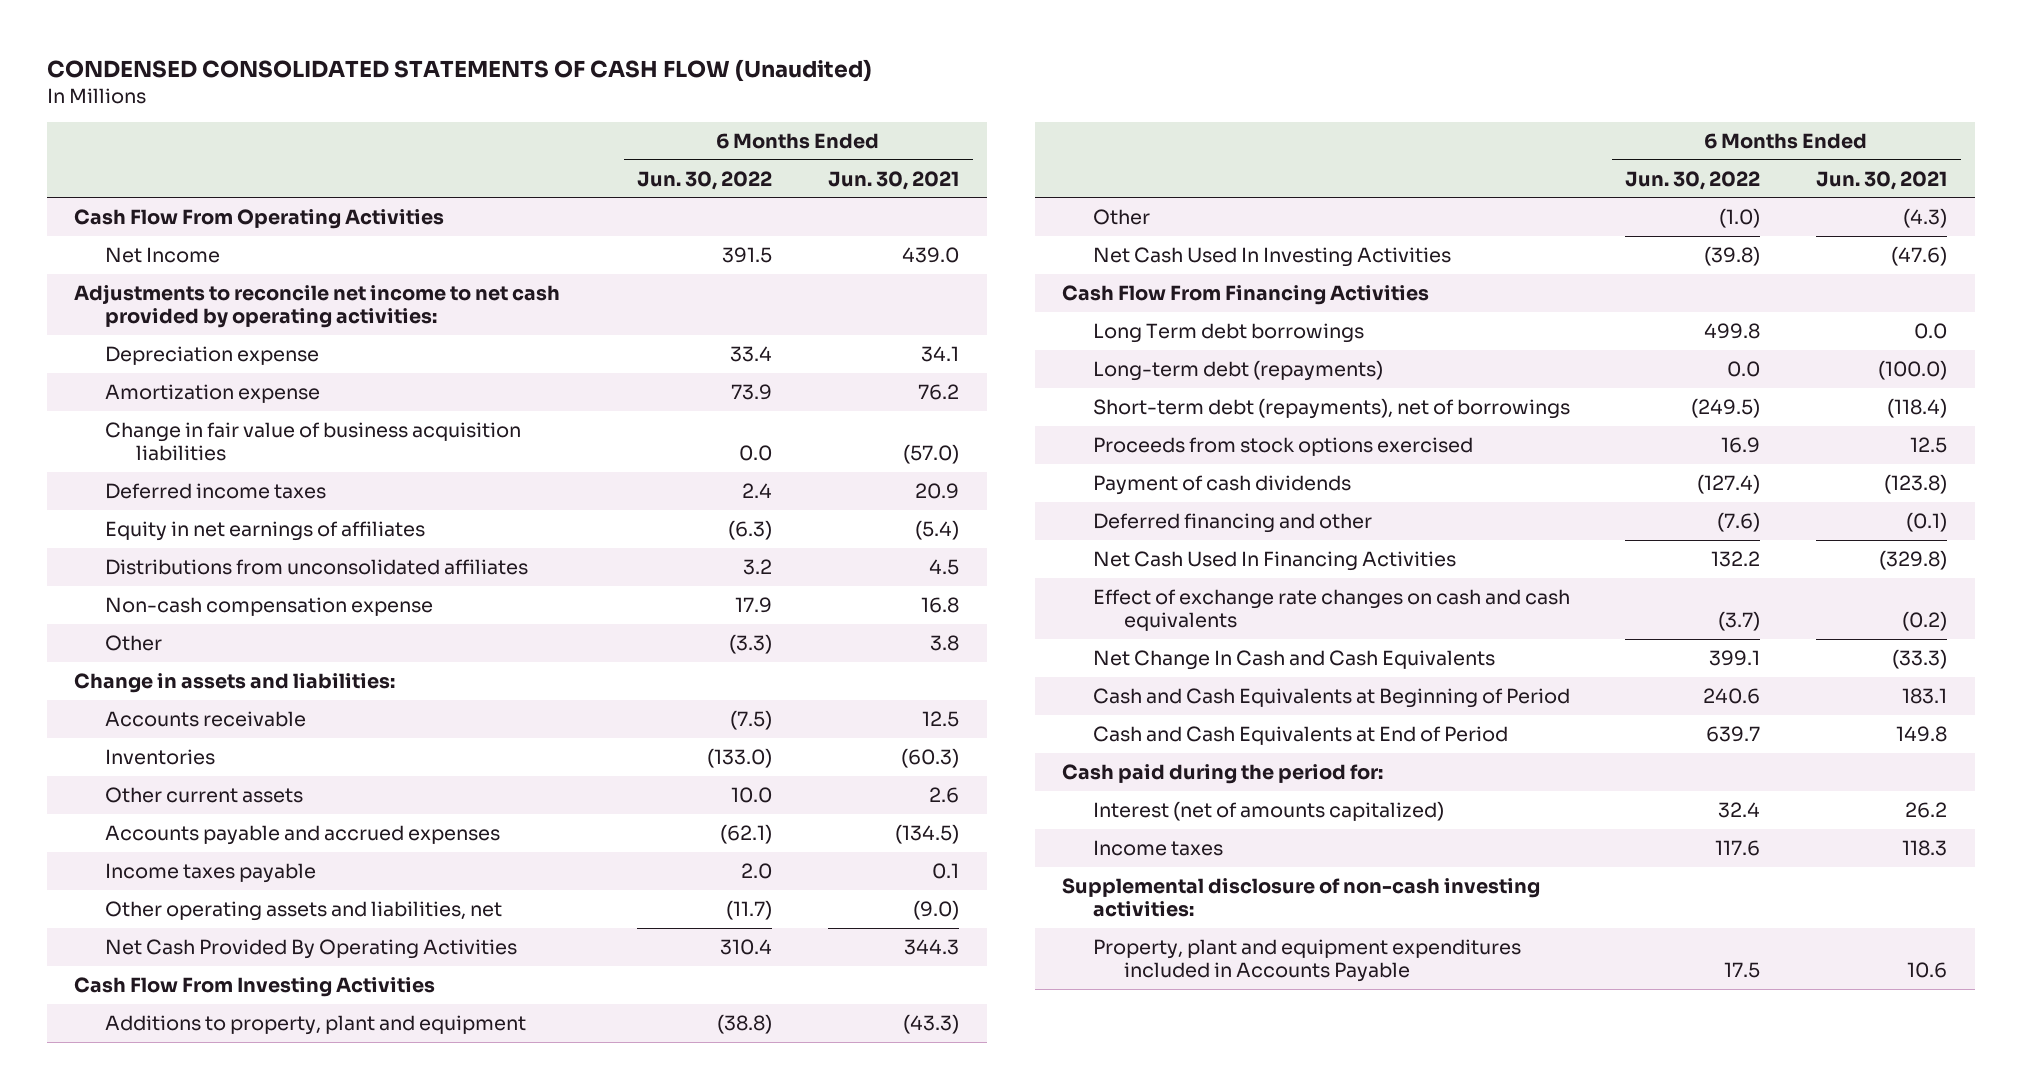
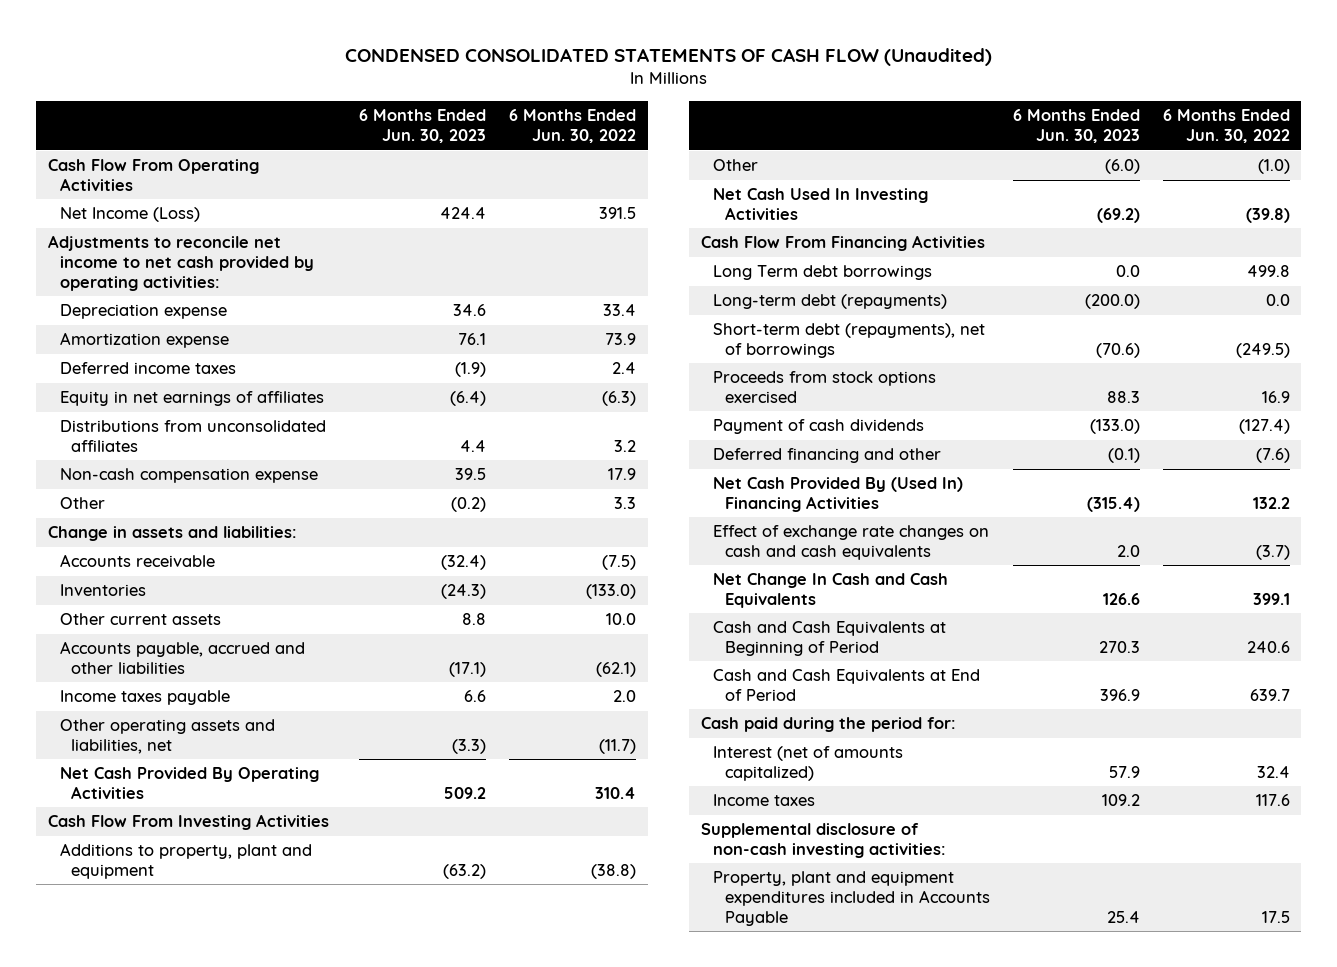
- | 6 Months Ended Jun. 30, 2022 | 6 Months Ended Jun. 30, 2021
+ | 6 Months Ended Jun. 30, 2023 | 6 Months Ended Jun. 30, 2022
- Net Income | 391.5 | 439.0
+ Net Income (Loss) | 424.4 | 391.5
- Change in fair value of business acquisition liabilities | 0.0 | (57.0)
- Other | (3.3) | 3.8
+ Other | (0.2) | 3.3
- Accounts payable and accrued expenses | (62.1) | (134.5)
+ Accounts payable, accrued and other liabilities | (17.1) | (62.1)
- Net Cash Used In Financing Activities | 132.2 | (329.8)
+ Net Cash Provided By (Used In) Financing Activities | (315.4) | 132.2

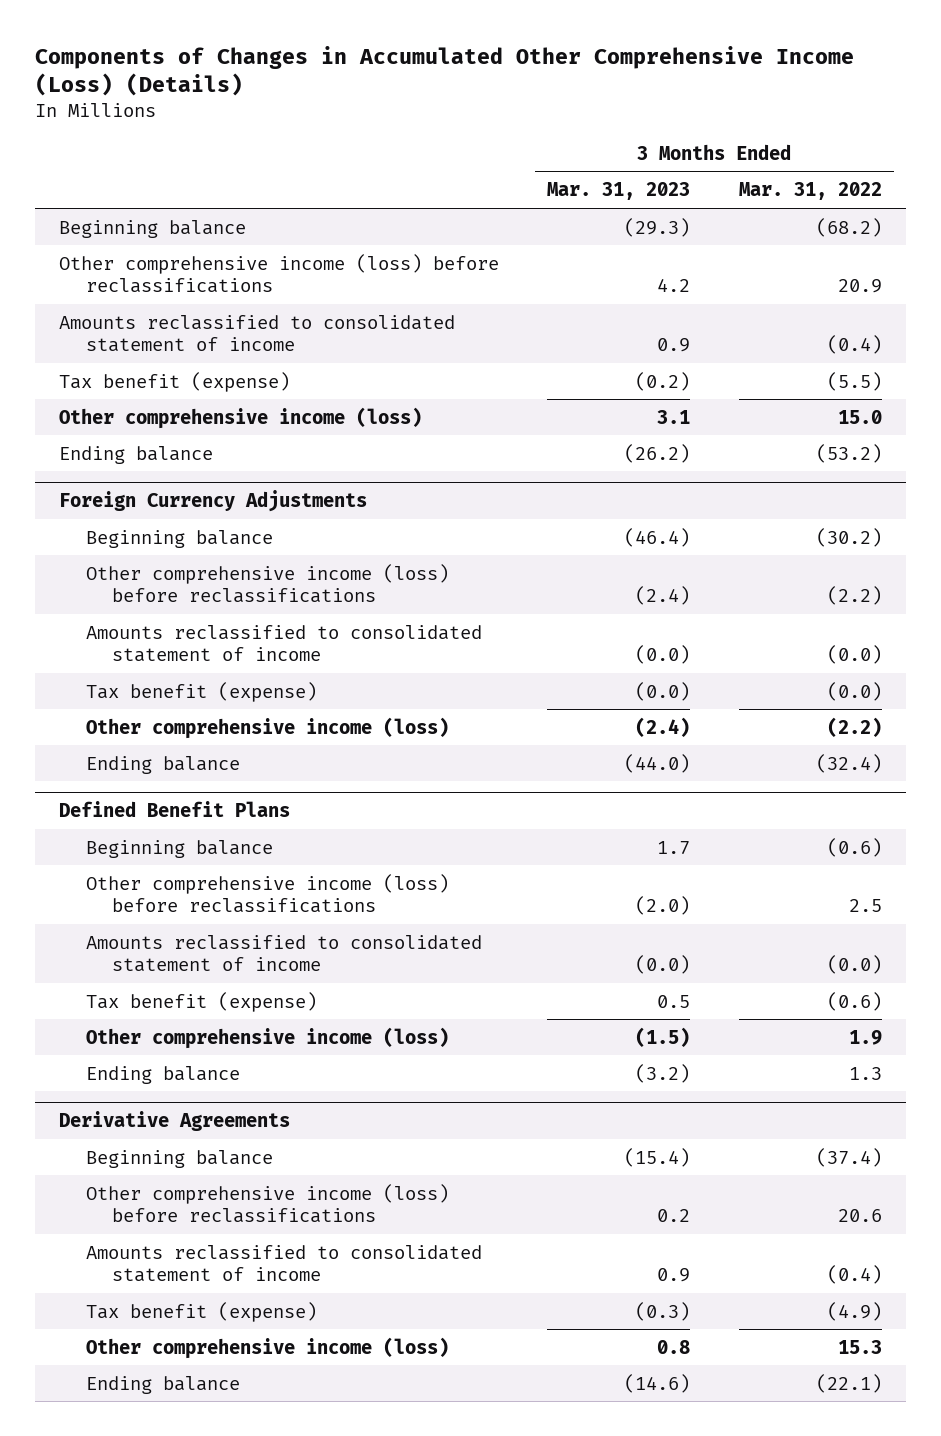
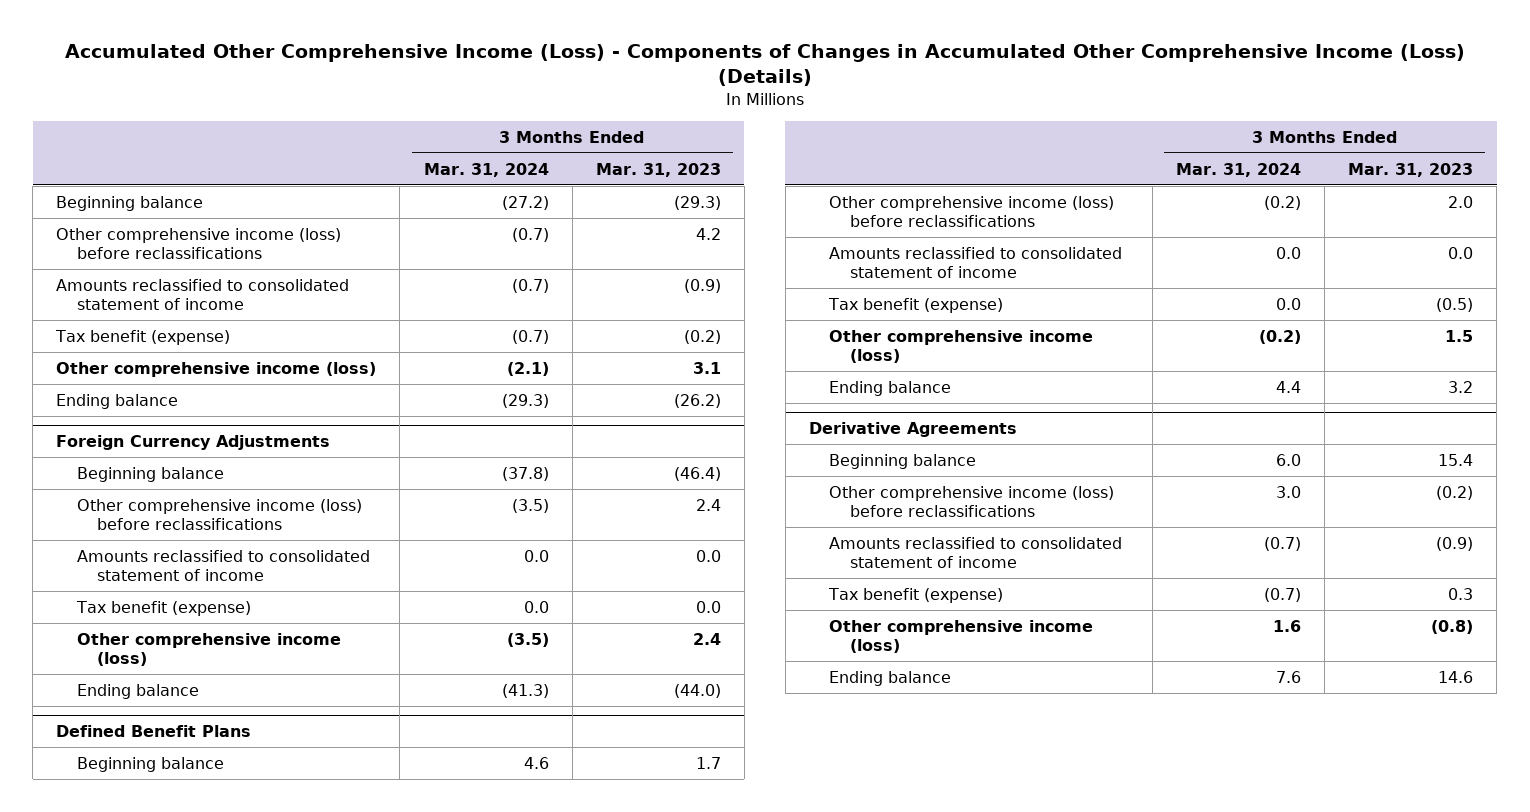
- Components of Changes in Accumulated Other Comprehensive Income (Loss) (Details)
+ Accumulated Other Comprehensive Income (Loss) - Components of Changes in Accumulated Other Comprehensive Income (Loss) (Details)
- | 3 Months Ended Mar. 31, 2023 | 3 Months Ended Mar. 31, 2022
+ | 3 Months Ended Mar. 31, 2024 | 3 Months Ended Mar. 31, 2023
- Amounts reclassified to consolidated statement of income | 0.9 | (0.4)
+ Amounts reclassified to consolidated statement of income | (0.7) | (0.9)
@ Foreign Currency Adjustments
- Other comprehensive income (loss) before reclassifications | (2.4) | (2.2)
- Amounts reclassified to consolidated statement of income | (0.0) | (0.0)
- Tax benefit (expense) | (0.0) | (0.0)
- Other comprehensive income (loss) | (2.4) | (2.2)
+ Other comprehensive income (loss) before reclassifications | (3.5) | 2.4
+ Amounts reclassified to consolidated statement of income | 0.0 | 0.0
+ Tax benefit (expense) | 0.0 | 0.0
+ Other comprehensive income (loss) | (3.5) | 2.4
@ Defined Benefit Plans
- Other comprehensive income (loss) before reclassifications | (2.0) | 2.5
- Amounts reclassified to consolidated statement of income | (0.0) | (0.0)
- Tax benefit (expense) | 0.5 | (0.6)
- Other comprehensive income (loss) | (1.5) | 1.9
- Ending balance | (3.2) | 1.3
+ Other comprehensive income (loss) before reclassifications | (0.2) | 2.0
+ Amounts reclassified to consolidated statement of income | 0.0 | 0.0
+ Tax benefit (expense) | 0.0 | (0.5)
+ Other comprehensive income (loss) | (0.2) | 1.5
+ Ending balance | 4.4 | 3.2
@ Derivative Agreements
- Beginning balance | (15.4) | (37.4)
- Other comprehensive income (loss) before reclassifications | 0.2 | 20.6
- Amounts reclassified to consolidated statement of income | 0.9 | (0.4)
- Tax benefit (expense) | (0.3) | (4.9)
- Other comprehensive income (loss) | 0.8 | 15.3
- Ending balance | (14.6) | (22.1)
+ Beginning balance | 6.0 | 15.4
+ Other comprehensive income (loss) before reclassifications | 3.0 | (0.2)
+ Amounts reclassified to consolidated statement of income | (0.7) | (0.9)
+ Tax benefit (expense) | (0.7) | 0.3
+ Other comprehensive income (loss) | 1.6 | (0.8)
+ Ending balance | 7.6 | 14.6

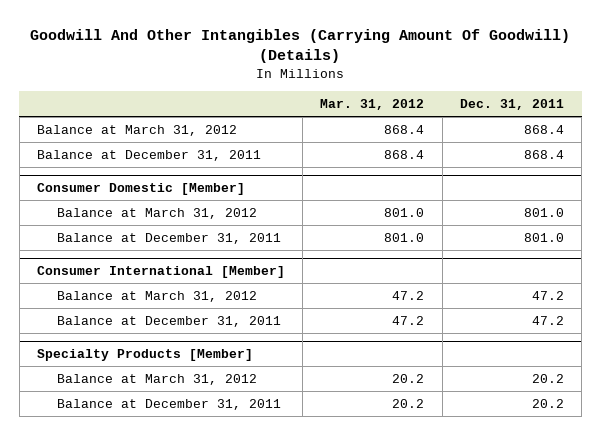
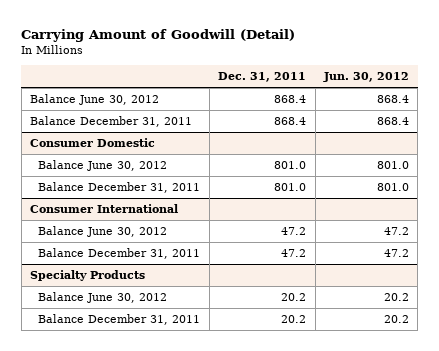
- Goodwill And Other Intangibles (Carrying Amount Of Goodwill) (Details)
+ Carrying Amount of Goodwill (Detail)
- | Mar. 31, 2012 | Dec. 31, 2011
+ | Dec. 31, 2011 | Jun. 30, 2012
- Balance at March 31, 2012 | 868.4 | 868.4
- Balance at December 31, 2011 | 868.4 | 868.4
- Consumer Domestic [Member]
- Balance at March 31, 2012 | 801.0 | 801.0
- Balance at December 31, 2011 | 801.0 | 801.0
- Consumer International [Member]
- Balance at March 31, 2012 | 47.2 | 47.2
- Balance at December 31, 2011 | 47.2 | 47.2
- Specialty Products [Member]
- Balance at March 31, 2012 | 20.2 | 20.2
- Balance at December 31, 2011 | 20.2 | 20.2
+ Balance June 30, 2012 | 868.4 | 868.4
+ Balance December 31, 2011 | 868.4 | 868.4
+ Consumer Domestic
+ Balance June 30, 2012 | 801.0 | 801.0
+ Balance December 31, 2011 | 801.0 | 801.0
+ Consumer International
+ Balance June 30, 2012 | 47.2 | 47.2
+ Balance December 31, 2011 | 47.2 | 47.2
+ Specialty Products
+ Balance June 30, 2012 | 20.2 | 20.2
+ Balance December 31, 2011 | 20.2 | 20.2

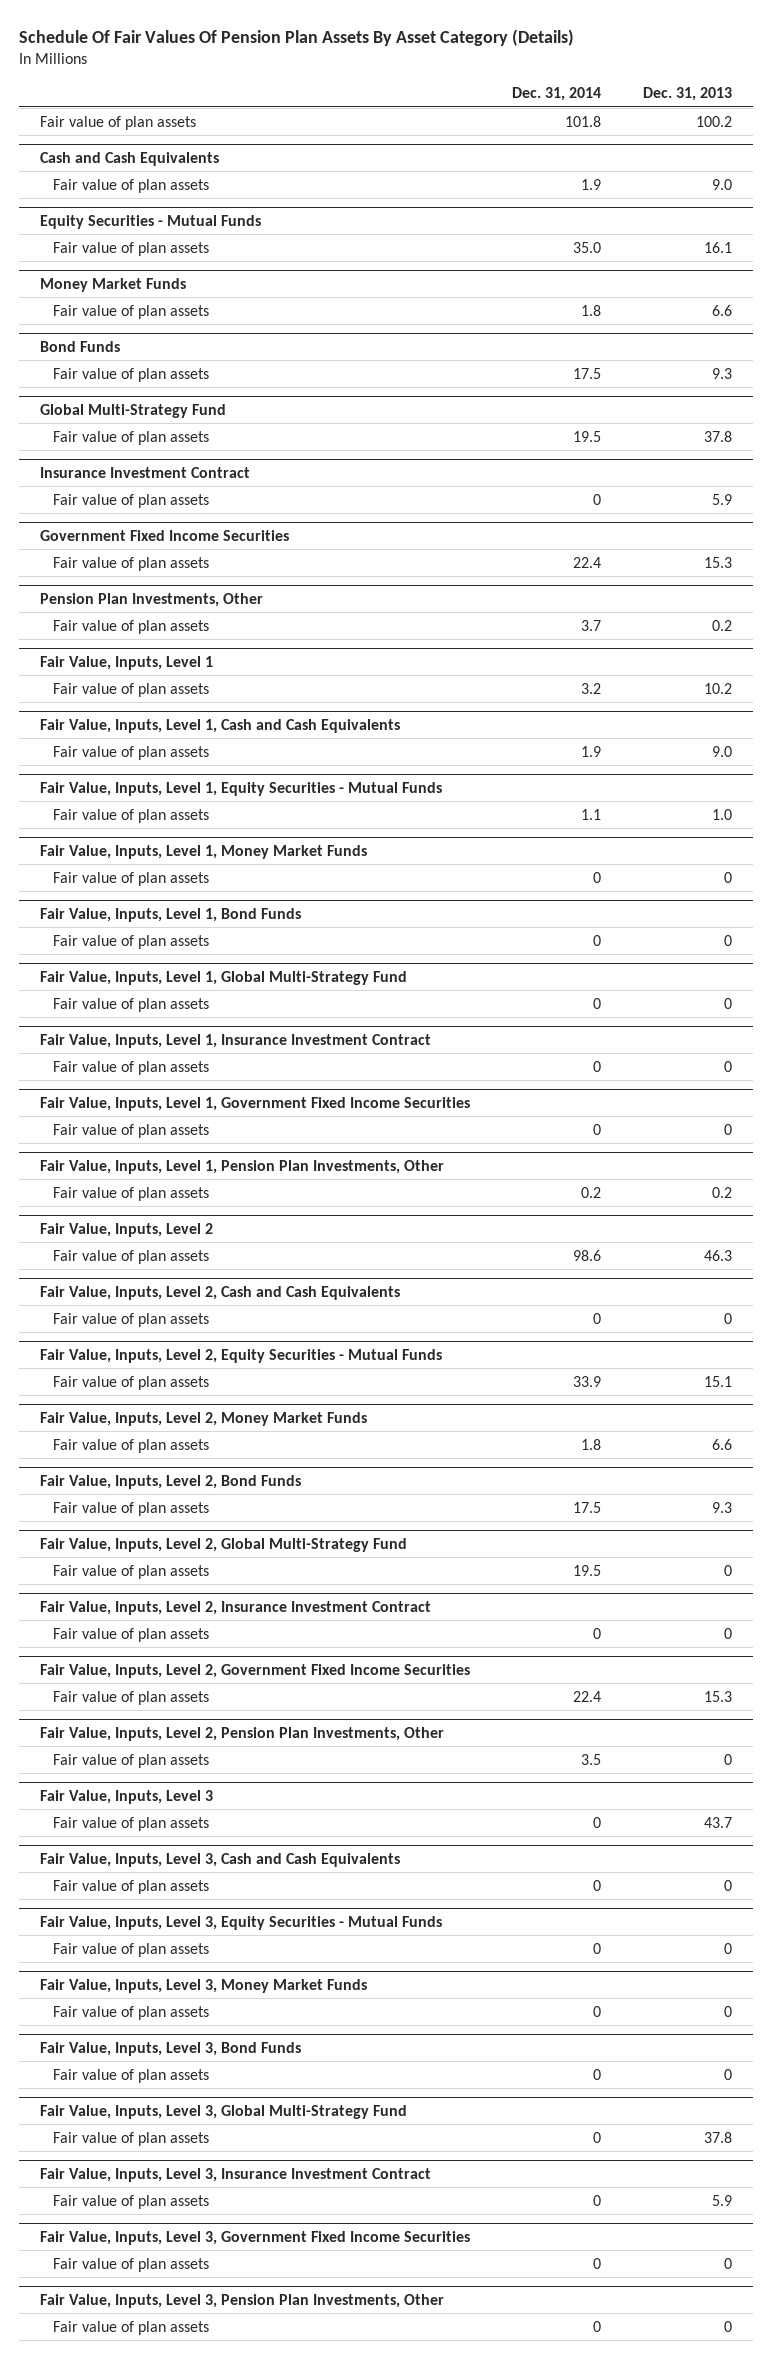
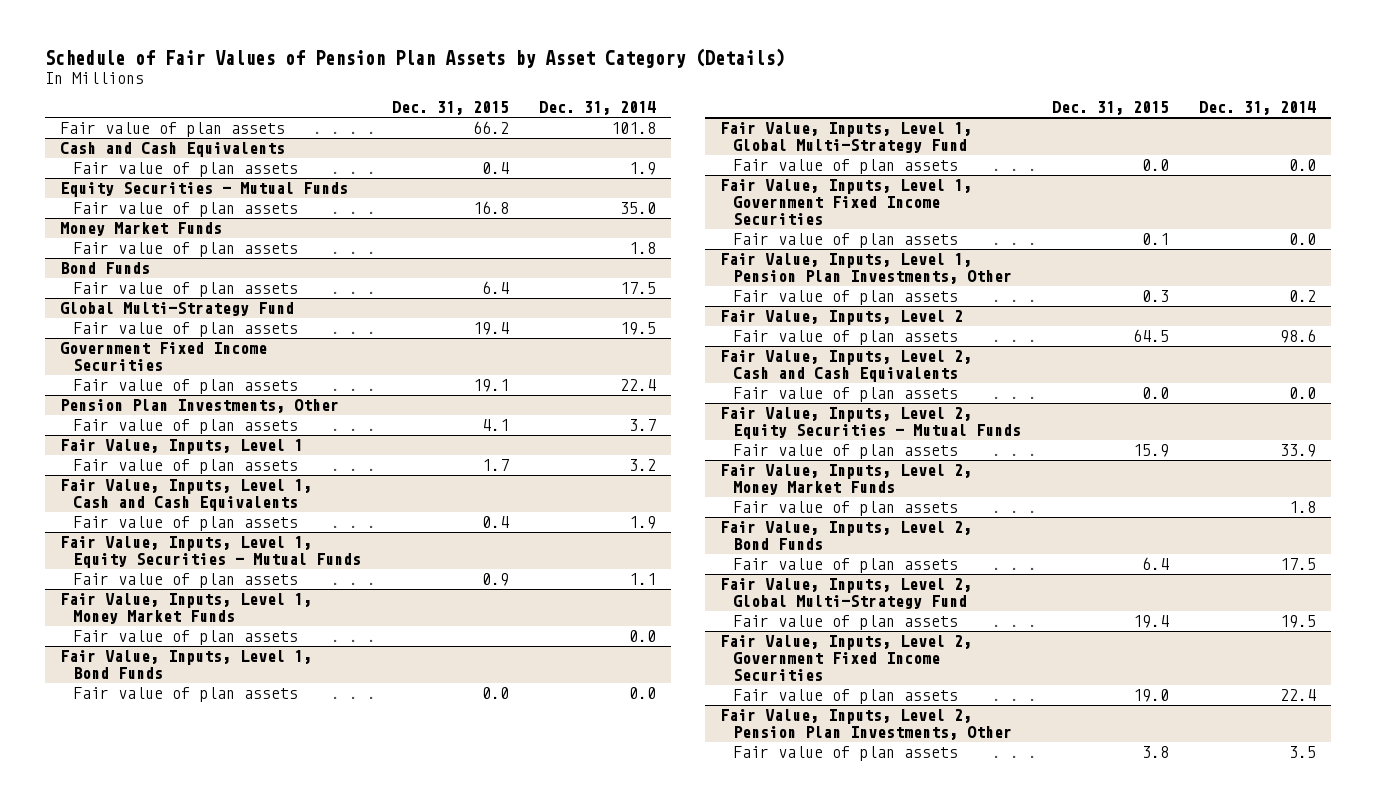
- Schedule Of Fair Values Of Pension Plan Assets By Asset Category (Details)
+ Schedule of Fair Values of Pension Plan Assets by Asset Category (Details)
- | Dec. 31, 2014 | Dec. 31, 2013
+ | Dec. 31, 2015 | Dec. 31, 2014
- Insurance Investment Contract
- Fair value of plan assets | 0 | 5.9
@ Fair Value, Inputs, Level 1, Money Market Funds
- Fair value of plan assets | 0 | 0
+ Fair value of plan assets | | 0.0
@ Fair Value, Inputs, Level 1, Bond Funds
- Fair value of plan assets | 0 | 0
+ Fair value of plan assets | 0.0 | 0.0
@ Fair Value, Inputs, Level 1, Global Multi-Strategy Fund
- Fair value of plan assets | 0 | 0
- Fair Value, Inputs, Level 1, Insurance Investment Contract
- Fair value of plan assets | 0 | 0
@ Fair Value, Inputs, Level 1, Global Multi-Strategy Fund
+ Fair value of plan assets | 0.0 | 0.0
@ Fair Value, Inputs, Level 1, Government Fixed Income Securities
- Fair value of plan assets | 0 | 0
+ Fair value of plan assets | 0.1 | 0.0
@ Fair Value, Inputs, Level 2, Cash and Cash Equivalents
- Fair value of plan assets | 0 | 0
+ Fair value of plan assets | 0.0 | 0.0
- Fair Value, Inputs, Level 2, Insurance Investment Contract
- Fair value of plan assets | 0 | 0
- Fair Value, Inputs, Level 3
- Fair value of plan assets | 0 | 43.7
- Fair Value, Inputs, Level 3, Cash and Cash Equivalents
- Fair value of plan assets | 0 | 0
- Fair Value, Inputs, Level 3, Equity Securities - Mutual Funds
- Fair value of plan assets | 0 | 0
- Fair Value, Inputs, Level 3, Money Market Funds
- Fair value of plan assets | 0 | 0
- Fair Value, Inputs, Level 3, Bond Funds
- Fair value of plan assets | 0 | 0
- Fair Value, Inputs, Level 3, Global Multi-Strategy Fund
- Fair value of plan assets | 0 | 37.8
- Fair Value, Inputs, Level 3, Insurance Investment Contract
- Fair value of plan assets | 0 | 5.9
- Fair Value, Inputs, Level 3, Government Fixed Income Securities
- Fair value of plan assets | 0 | 0
- Fair Value, Inputs, Level 3, Pension Plan Investments, Other
- Fair value of plan assets | 0 | 0

